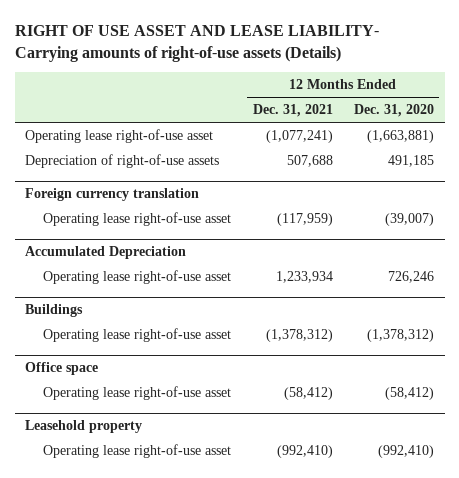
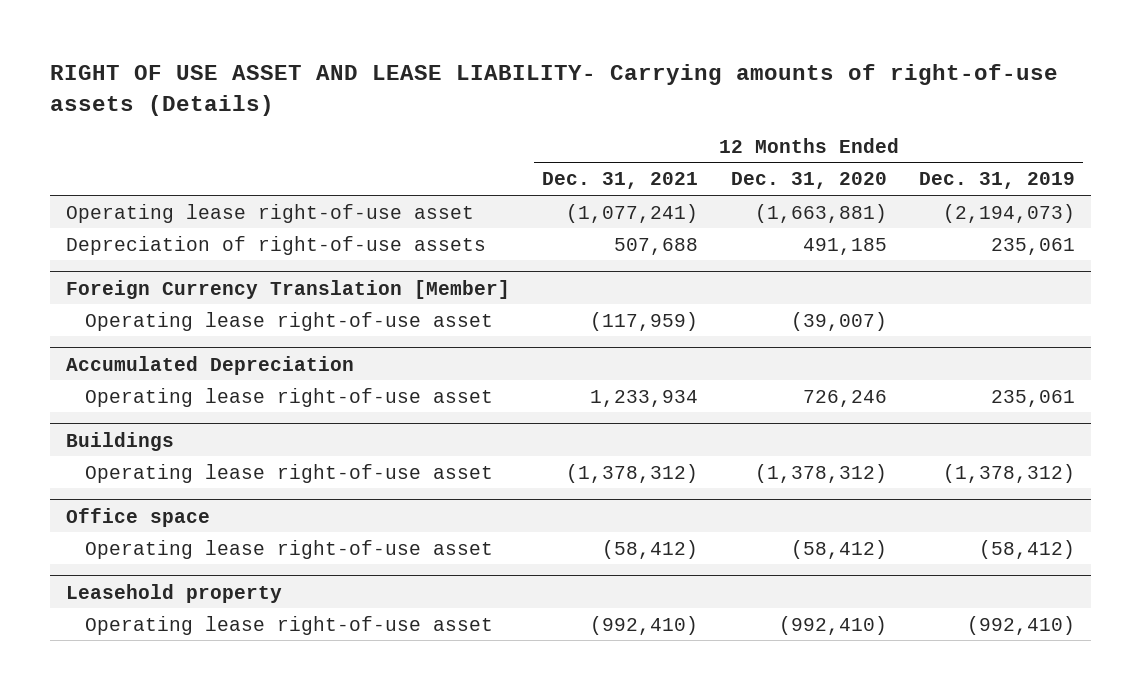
- | 12 Months Ended Dec. 31, 2021 | 12 Months Ended Dec. 31, 2020
+ | 12 Months Ended Dec. 31, 2021 | 12 Months Ended Dec. 31, 2020 | 12 Months Ended Dec. 31, 2019
- Foreign currency translation
+ Foreign Currency Translation [Member]

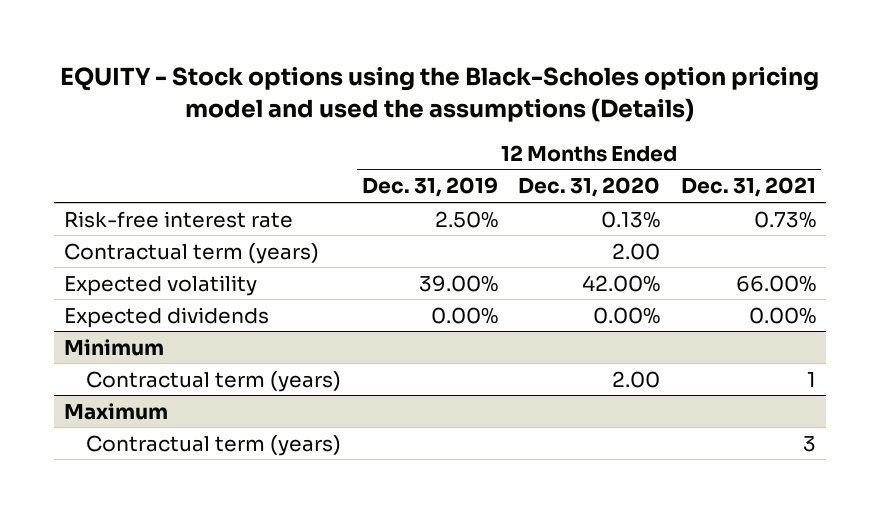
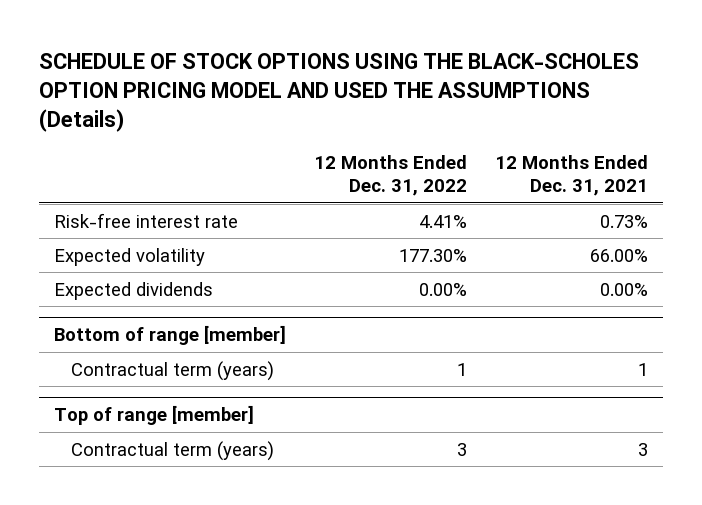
- EQUITY - Stock options using the Black-Scholes option pricing model and used the assumptions (Details)
+ SCHEDULE OF STOCK OPTIONS USING THE BLACK-SCHOLES OPTION PRICING MODEL AND USED THE ASSUMPTIONS (Details)
- | 12 Months Ended Dec. 31, 2019 | 12 Months Ended Dec. 31, 2020 | 12 Months Ended Dec. 31, 2021
+ | 12 Months Ended Dec. 31, 2022 | 12 Months Ended Dec. 31, 2021
- Contractual term (years) | | 2.00 |
- Minimum
+ Bottom of range [member]
- Maximum
+ Top of range [member]

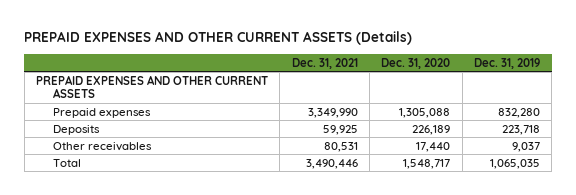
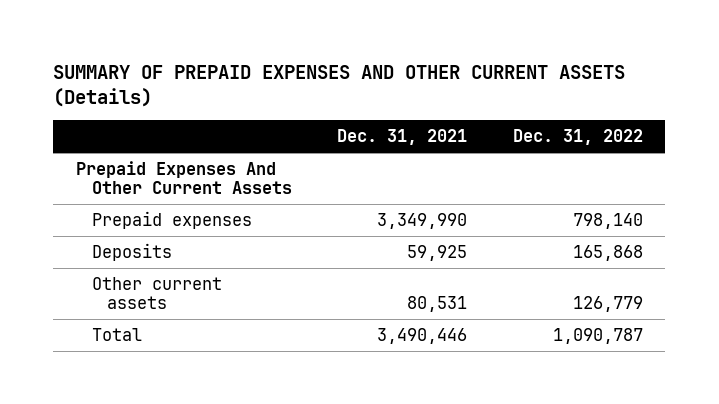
- PREPAID EXPENSES AND OTHER CURRENT ASSETS (Details)
+ SUMMARY OF PREPAID EXPENSES AND OTHER CURRENT ASSETS (Details)
- | Dec. 31, 2021 | Dec. 31, 2020 | Dec. 31, 2019
+ | Dec. 31, 2021 | Dec. 31, 2022
- PREPAID EXPENSES AND OTHER CURRENT ASSETS
+ Prepaid Expenses And Other Current Assets
- Other receivables | 80,531 | 17,440 | 9,037
+ Other current assets | 80,531 | 126,779

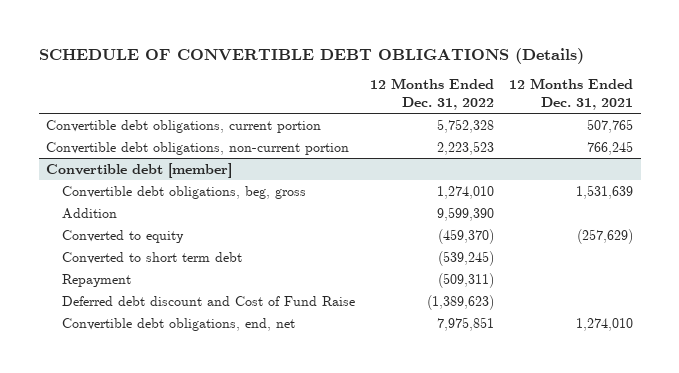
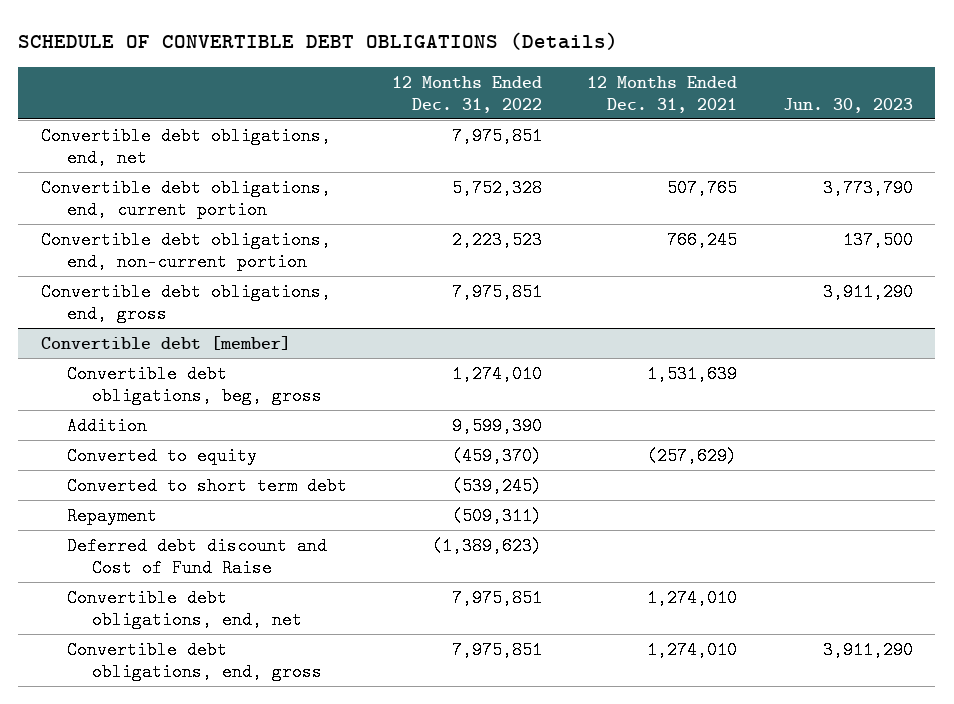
- | 12 Months Ended Dec. 31, 2022 | 12 Months Ended Dec. 31, 2021
+ | 12 Months Ended Dec. 31, 2022 | 12 Months Ended Dec. 31, 2021 | Jun. 30, 2023
- Convertible debt obligations, current portion | 5,752,328 | 507,765
- Convertible debt obligations, non-current portion | 2,223,523 | 766,245
+ Convertible debt obligations, end, net | 7,975,851 | |
+ Convertible debt obligations, end, current portion | 5,752,328 | 507,765 | 3,773,790
+ Convertible debt obligations, end, non-current portion | 2,223,523 | 766,245 | 137,500
+ Convertible debt obligations, end, gross | 7,975,851 | | 3,911,290
@ Convertible debt [member]
+ Convertible debt obligations, end, gross | 7,975,851 | 1,274,010 | 3,911,290

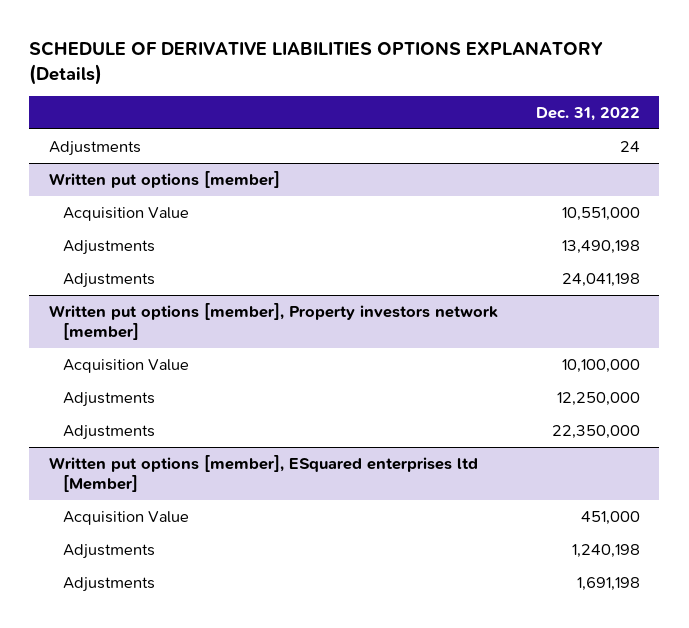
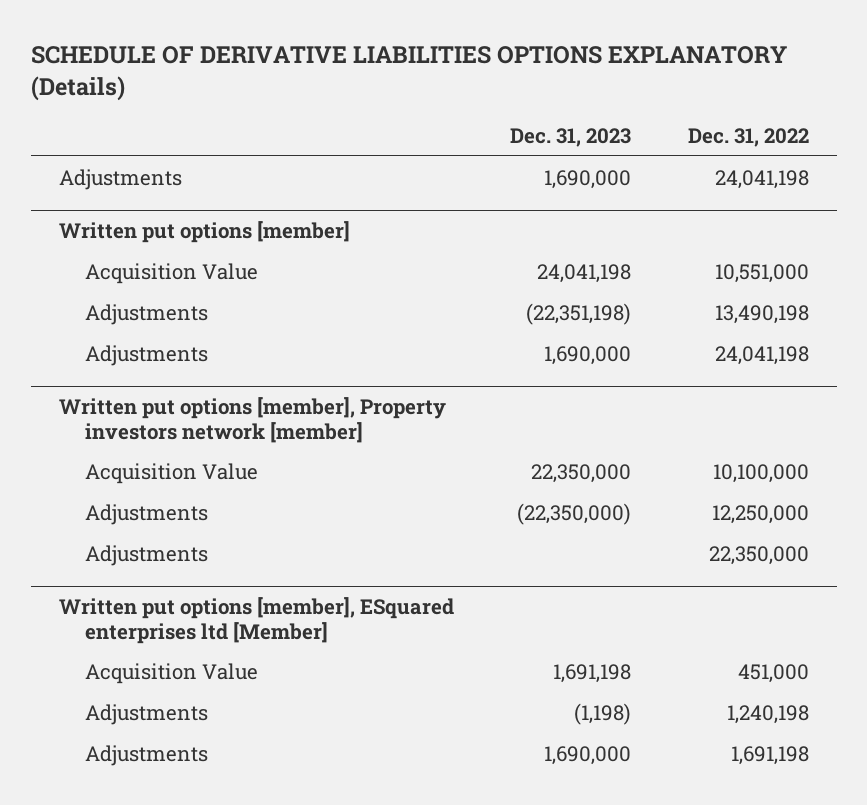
- | Dec. 31, 2022
+ | Dec. 31, 2023 | Dec. 31, 2022
- Adjustments | 24
+ Adjustments | 1,690,000 | 24,041,198

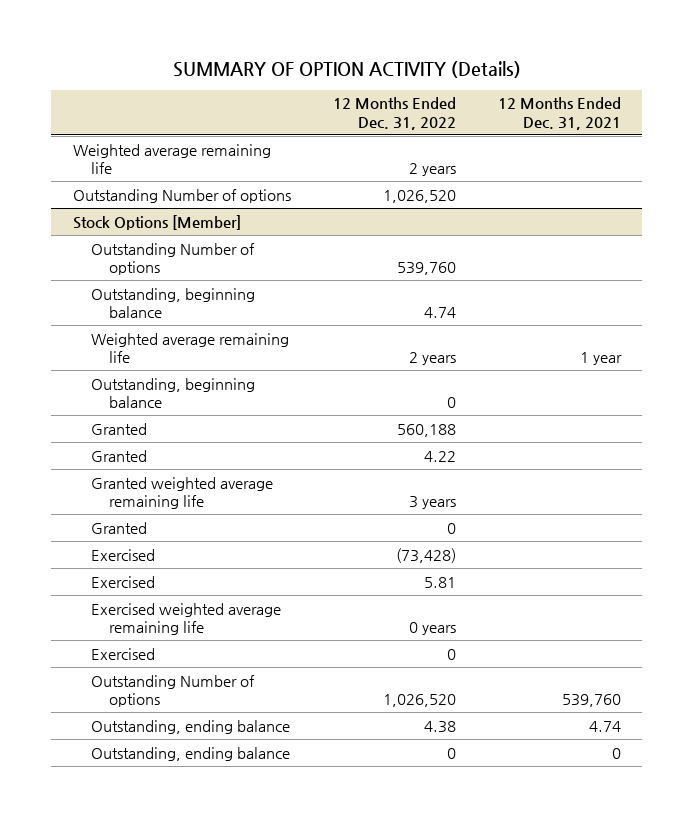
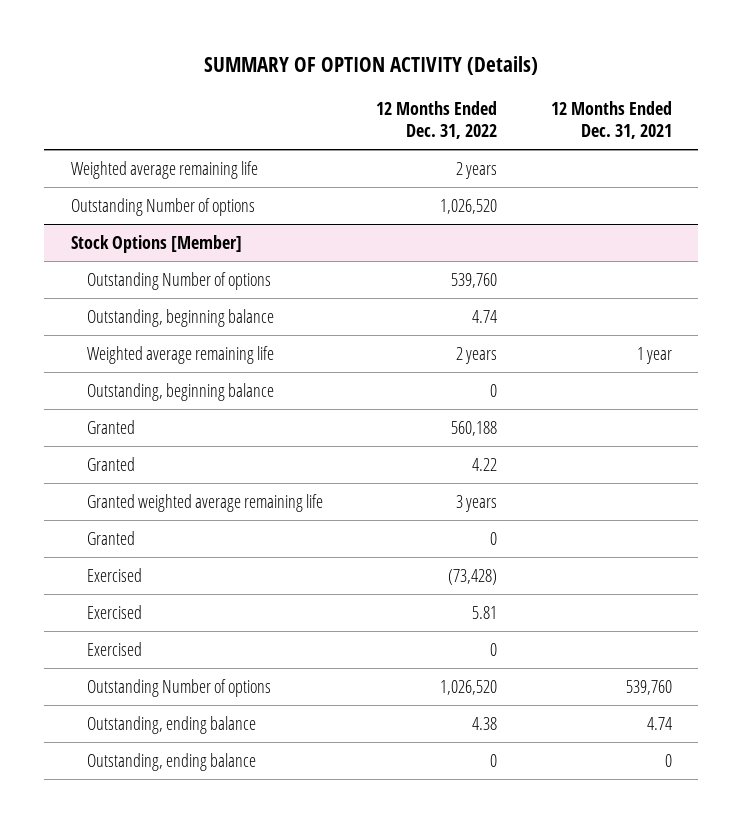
@ Stock Options [Member]
- Exercised weighted average remaining life | 0 years |

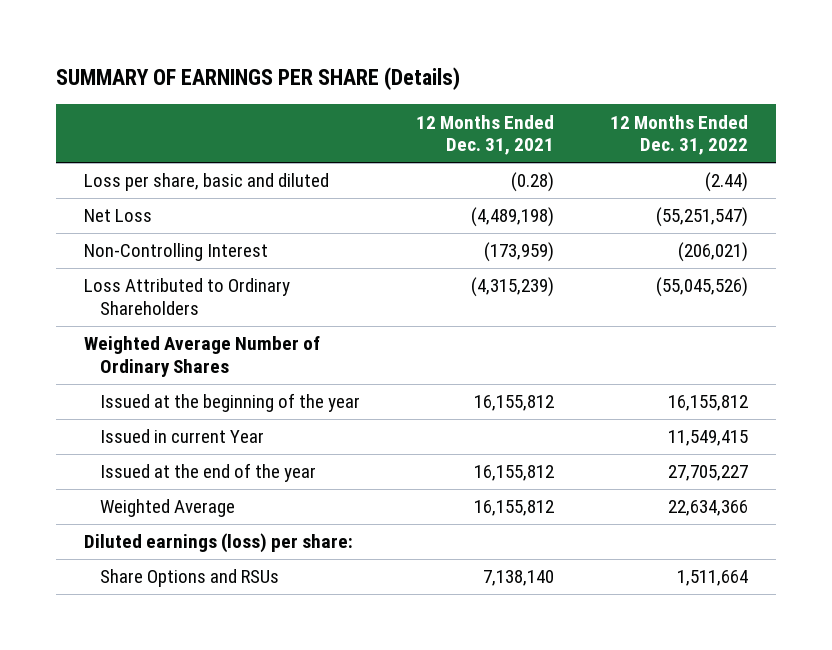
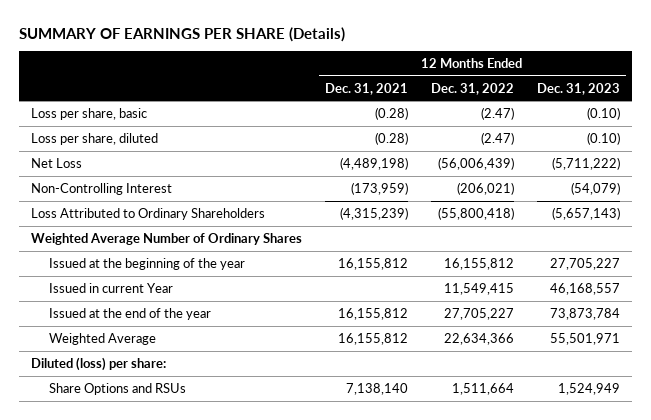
- | 12 Months Ended Dec. 31, 2021 | 12 Months Ended Dec. 31, 2022
+ | 12 Months Ended Dec. 31, 2021 | 12 Months Ended Dec. 31, 2022 | 12 Months Ended Dec. 31, 2023
- Loss per share, basic and diluted | (0.28) | (2.44)
- Net Loss | (4,489,198) | (55,251,547)
+ Loss per share, basic | (0.28) | (2.47) | (0.10)
+ Loss per share, diluted | (0.28) | (2.47) | (0.10)
+ Net Loss | (4,489,198) | (56,006,439) | (5,711,222)
- Loss Attributed to Ordinary Shareholders | (4,315,239) | (55,045,526)
+ Loss Attributed to Ordinary Shareholders | (4,315,239) | (55,800,418) | (5,657,143)
- Diluted earnings (loss) per share:
+ Diluted (loss) per share:

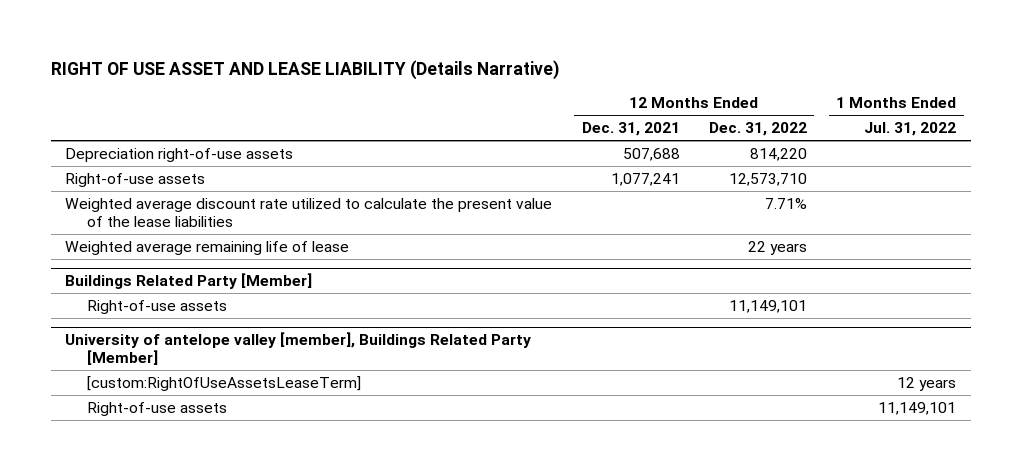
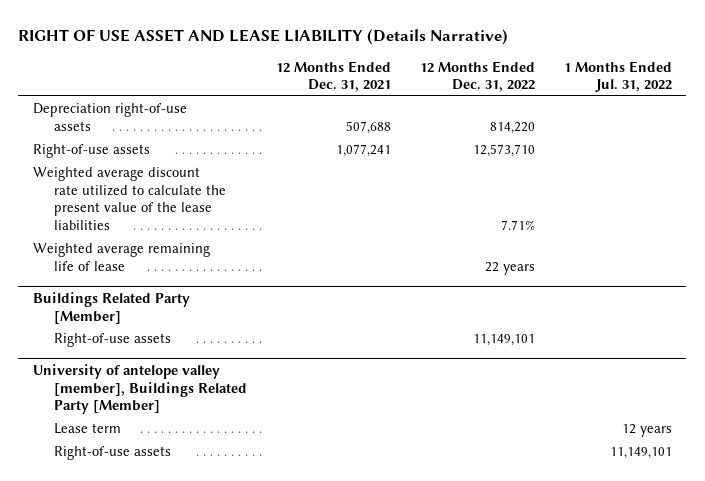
@ University of antelope valley [member], Buildings Related Party [Member]
- [custom:RightOfUseAssetsLeaseTerm] | | | 12 years
+ Lease term | | | 12 years

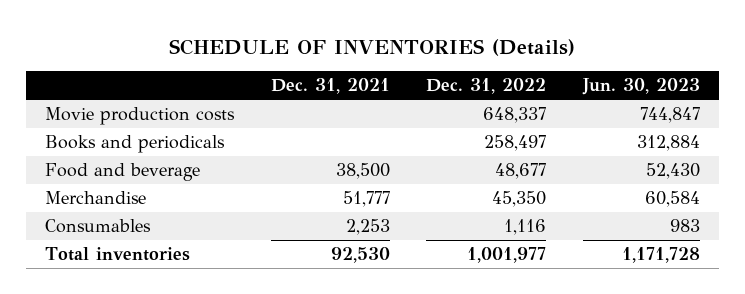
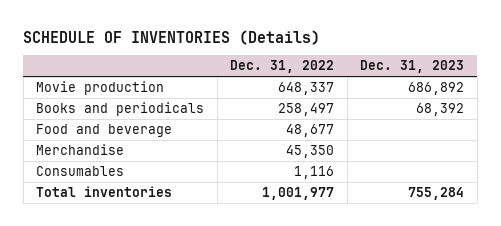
- | Dec. 31, 2021 | Dec. 31, 2022 | Jun. 30, 2023
+ | Dec. 31, 2022 | Dec. 31, 2023
- Movie production costs | | 648,337 | 744,847
+ Movie production | 648,337 | 686,892

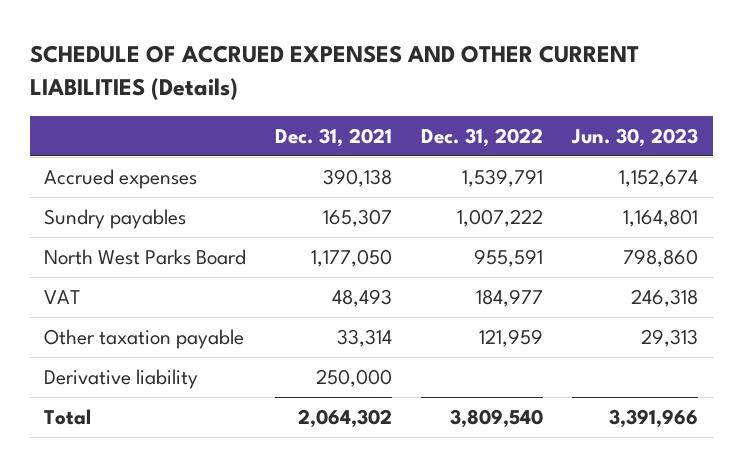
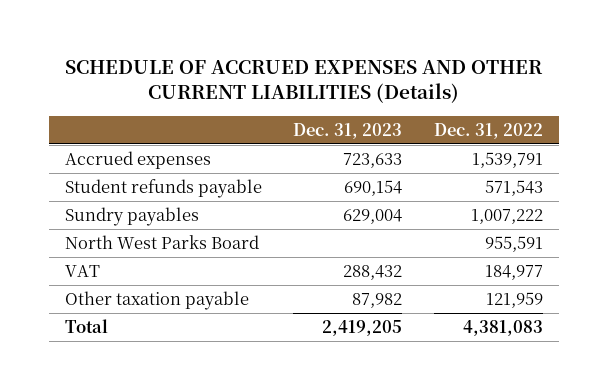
- | Dec. 31, 2021 | Dec. 31, 2022 | Jun. 30, 2023
+ | Dec. 31, 2023 | Dec. 31, 2022
+ Student refunds payable | 690,154 | 571,543
- Derivative liability | 250,000 | |
- Total | 2,064,302 | 3,809,540 | 3,391,966
+ Total | 2,419,205 | 4,381,083

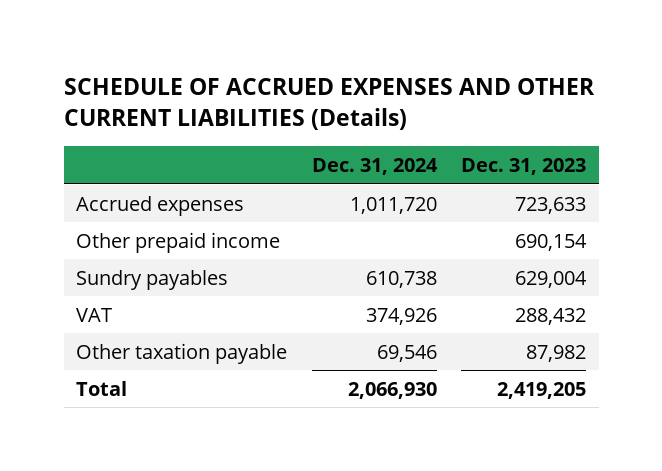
- | Dec. 31, 2023 | Dec. 31, 2022
+ | Dec. 31, 2024 | Dec. 31, 2023
- Student refunds payable | 690,154 | 571,543
+ Other prepaid income | | 690,154
- North West Parks Board | | 955,591

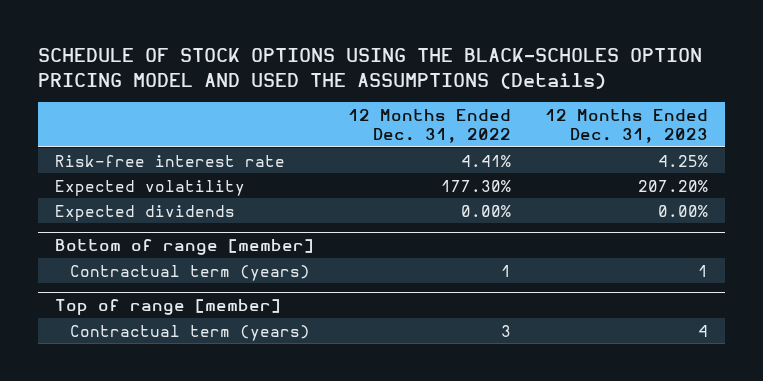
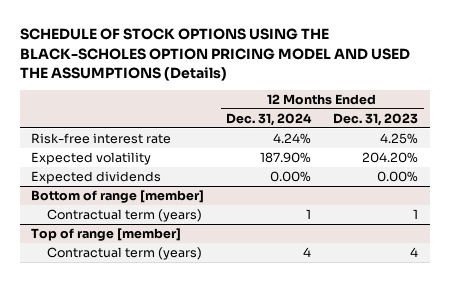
- | 12 Months Ended Dec. 31, 2022 | 12 Months Ended Dec. 31, 2023
+ | 12 Months Ended Dec. 31, 2024 | 12 Months Ended Dec. 31, 2023
- Expected volatility | 177.30% | 207.20%
+ Expected volatility | 187.90% | 204.20%

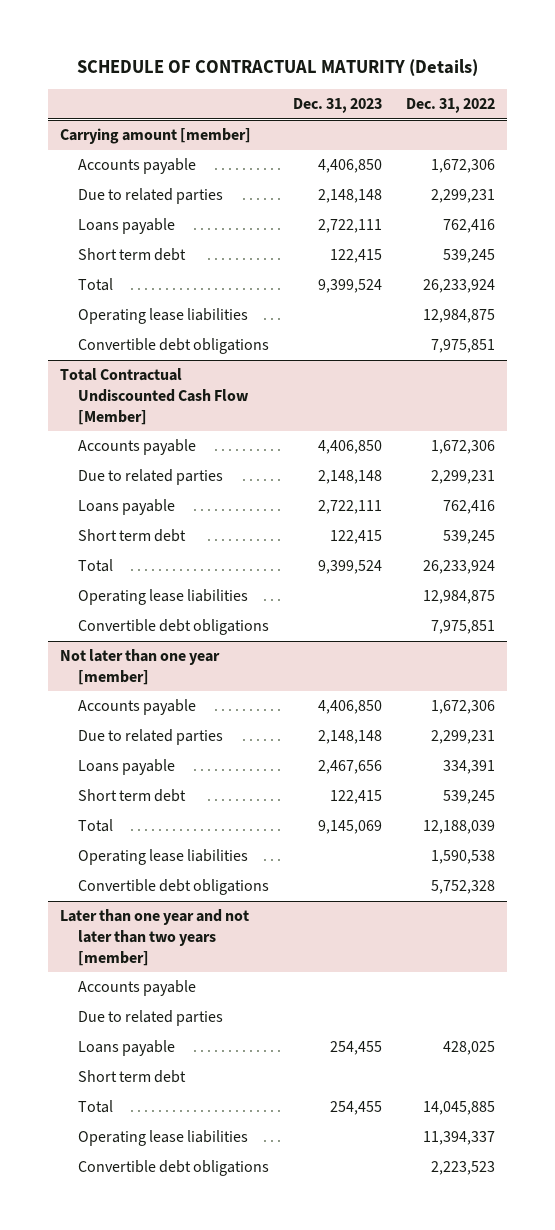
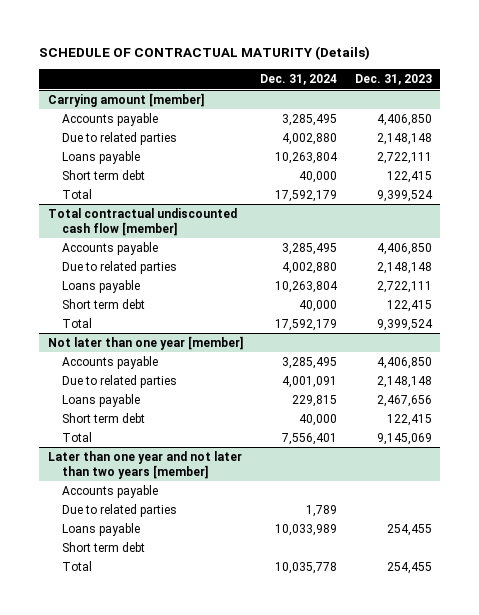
- | Dec. 31, 2023 | Dec. 31, 2022
+ | Dec. 31, 2024 | Dec. 31, 2023
@ Carrying amount [member]
- Operating lease liabilities | | 12,984,875
- Convertible debt obligations | | 7,975,851
- Total Contractual Undiscounted Cash Flow [Member]
+ Total contractual undiscounted cash flow [member]
- Operating lease liabilities | | 12,984,875
- Convertible debt obligations | | 7,975,851
@ Not later than one year [member]
- Operating lease liabilities | | 1,590,538
- Convertible debt obligations | | 5,752,328
@ Later than one year and not later than two years [member]
- Operating lease liabilities | | 11,394,337
- Convertible debt obligations | | 2,223,523

